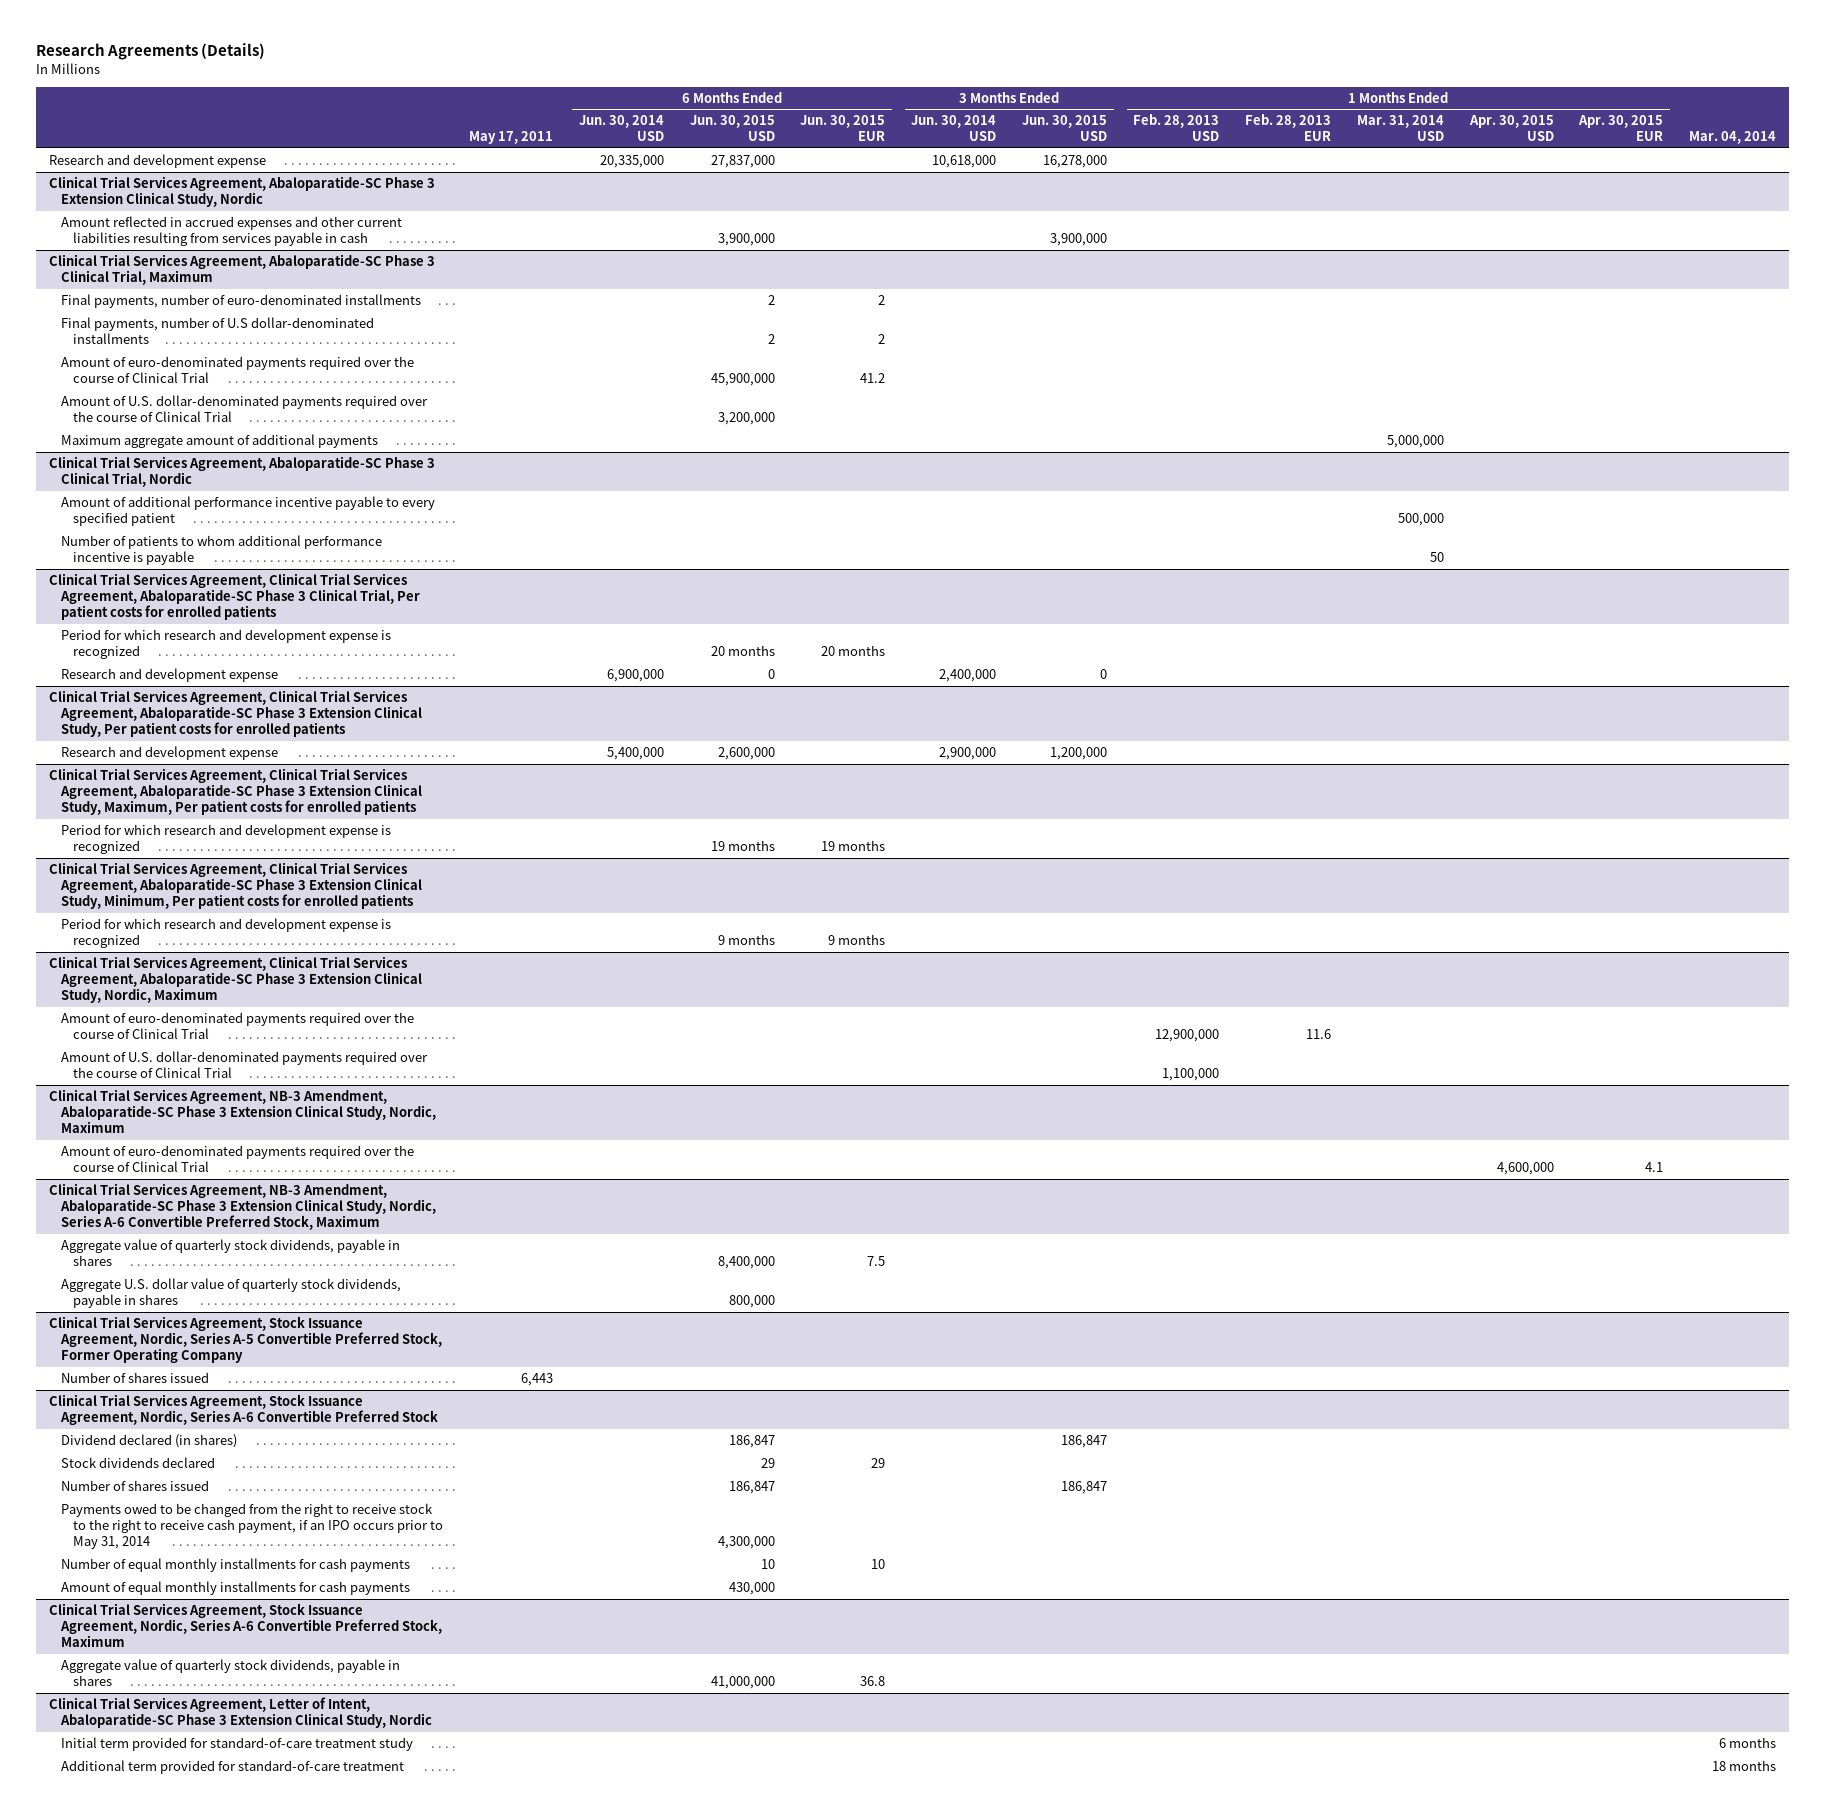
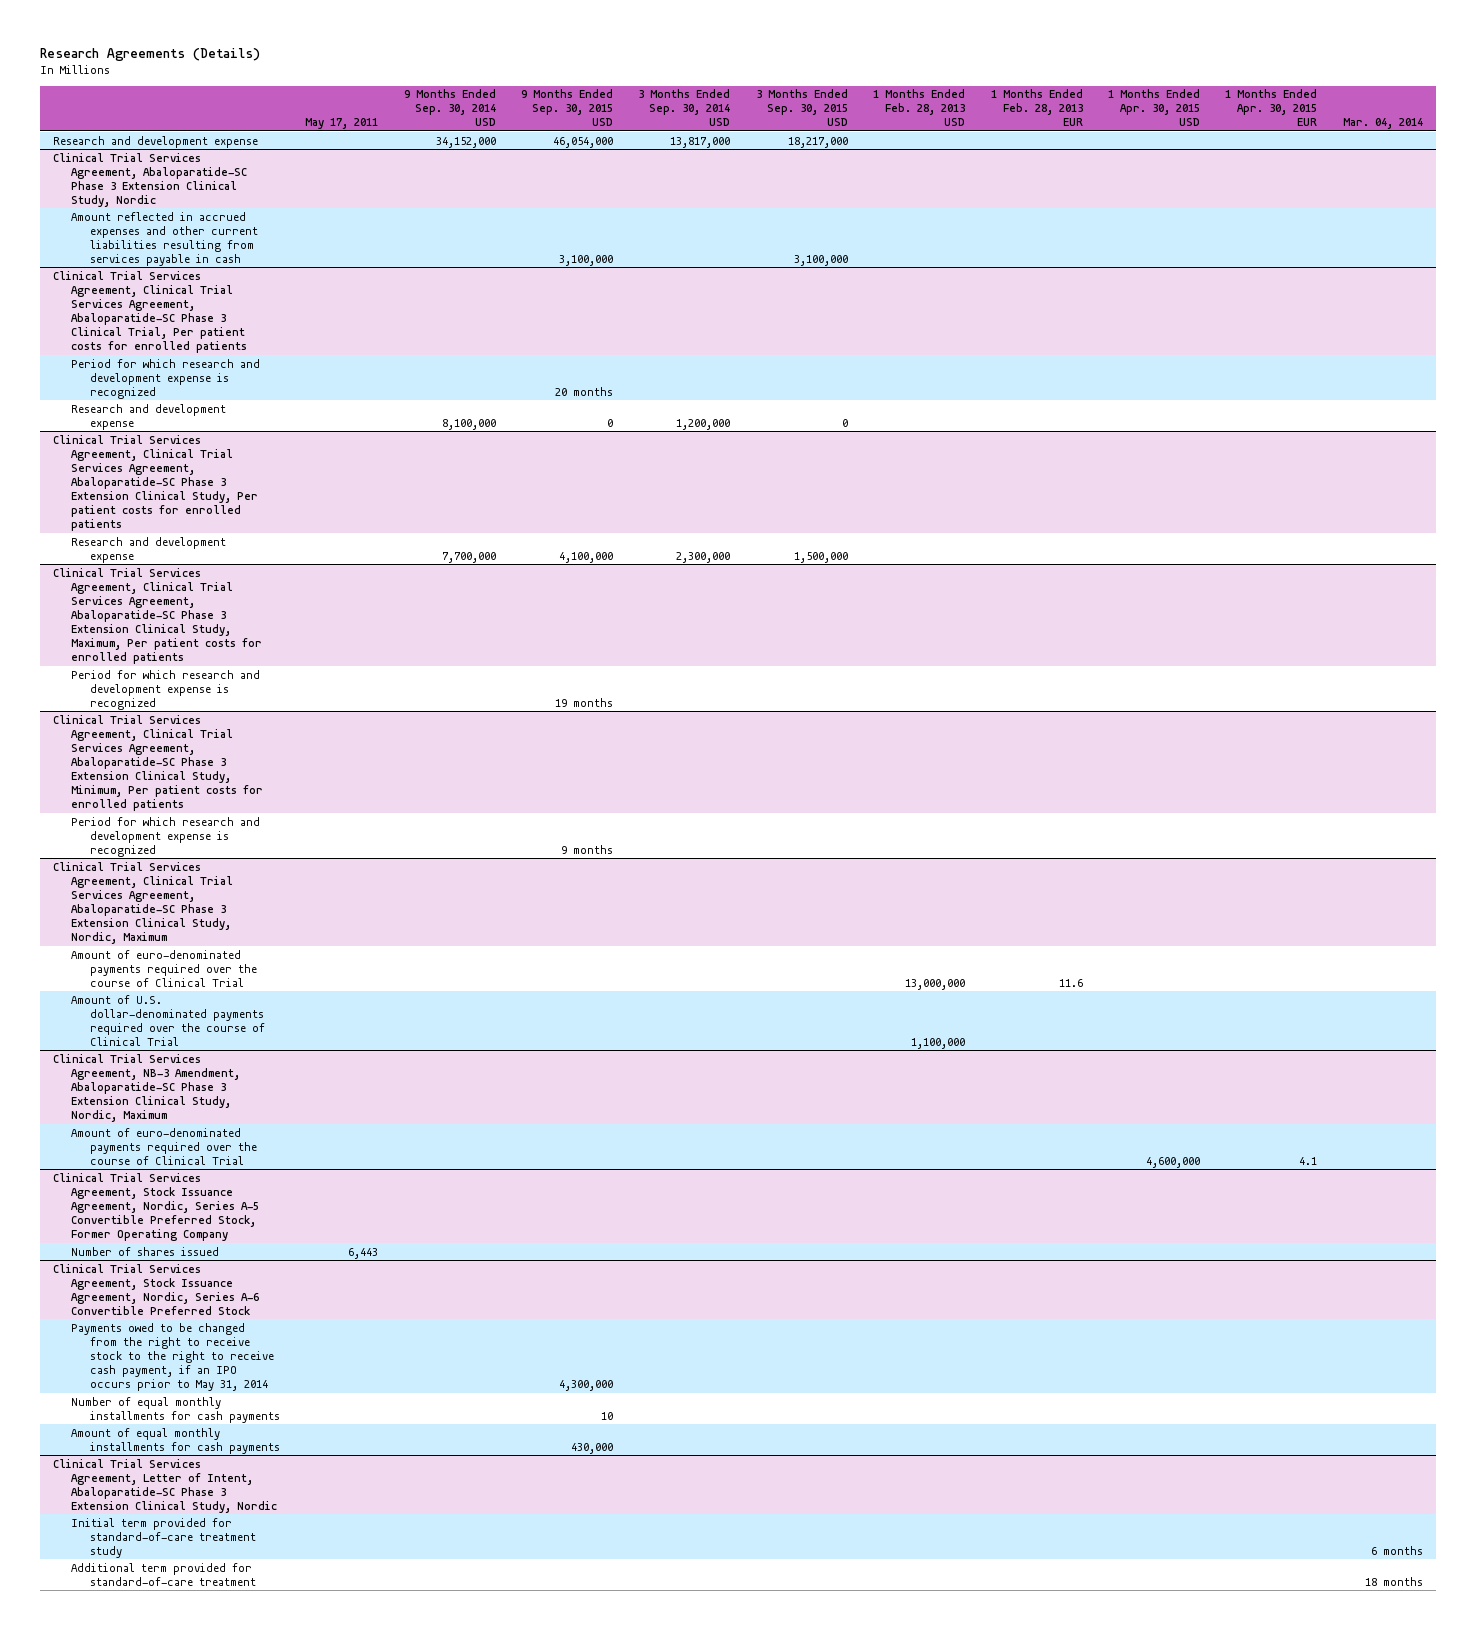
- | May 17, 2011 | 6 Months Ended Jun. 30, 2014 USD | 6 Months Ended Jun. 30, 2015 USD | 6 Months Ended Jun. 30, 2015 EUR | 3 Months Ended Jun. 30, 2014 USD | 3 Months Ended Jun. 30, 2015 USD | 1 Months Ended Feb. 28, 2013 USD | 1 Months Ended Feb. 28, 2013 EUR | 1 Months Ended Mar. 31, 2014 USD | 1 Months Ended Apr. 30, 2015 USD | 1 Months Ended Apr. 30, 2015 EUR | Mar. 04, 2014
+ | May 17, 2011 | 9 Months Ended Sep. 30, 2014 USD | 9 Months Ended Sep. 30, 2015 USD | 3 Months Ended Sep. 30, 2014 USD | 3 Months Ended Sep. 30, 2015 USD | 1 Months Ended Feb. 28, 2013 USD | 1 Months Ended Feb. 28, 2013 EUR | 1 Months Ended Apr. 30, 2015 USD | 1 Months Ended Apr. 30, 2015 EUR | Mar. 04, 2014
- Clinical Trial Services Agreement, Abaloparatide-SC Phase 3 Clinical Trial, Maximum
- Final payments, number of euro-denominated installments | | | 2 | 2 | | | | | | | |
- Final payments, number of U.S dollar-denominated installments | | | 2 | 2 | | | | | | | |
- Amount of euro-denominated payments required over the course of Clinical Trial | | | 45,900,000 | 41.2 | | | | | | | |
- Amount of U.S. dollar-denominated payments required over the course of Clinical Trial | | | 3,200,000 | | | | | | | | |
- Maximum aggregate amount of additional payments | | | | | | | | | 5,000,000 | | |
- Clinical Trial Services Agreement, Abaloparatide-SC Phase 3 Clinical Trial, Nordic
- Amount of additional performance incentive payable to every specified patient | | | | | | | | | 500,000 | | |
- Number of patients to whom additional performance incentive is payable | | | | | | | | | 50 | | |
@ Clinical Trial Services Agreement, Clinical Trial Services Agreement, Abaloparatide-SC Phase 3 Extension Clinical Study, Nordic, Maximum
- Amount of euro-denominated payments required over the course of Clinical Trial | | | | | | | 12,900,000 | 11.6 | | | |
+ Amount of euro-denominated payments required over the course of Clinical Trial | | | | | | 13,000,000 | 11.6 | | |
- Clinical Trial Services Agreement, NB-3 Amendment, Abaloparatide-SC Phase 3 Extension Clinical Study, Nordic, Series A-6 Convertible Preferred Stock, Maximum
- Aggregate value of quarterly stock dividends, payable in shares | | | 8,400,000 | 7.5 | | | | | | | |
- Aggregate U.S. dollar value of quarterly stock dividends, payable in shares | | | 800,000 | | | | | | | | |
@ Clinical Trial Services Agreement, Stock Issuance Agreement, Nordic, Series A-6 Convertible Preferred Stock
- Dividend declared (in shares) | | | 186,847 | | | 186,847 | | | | | |
- Stock dividends declared | | | 29 | 29 | | | | | | | |
- Number of shares issued | | | 186,847 | | | 186,847 | | | | | |
- Clinical Trial Services Agreement, Stock Issuance Agreement, Nordic, Series A-6 Convertible Preferred Stock, Maximum
- Aggregate value of quarterly stock dividends, payable in shares | | | 41,000,000 | 36.8 | | | | | | | |

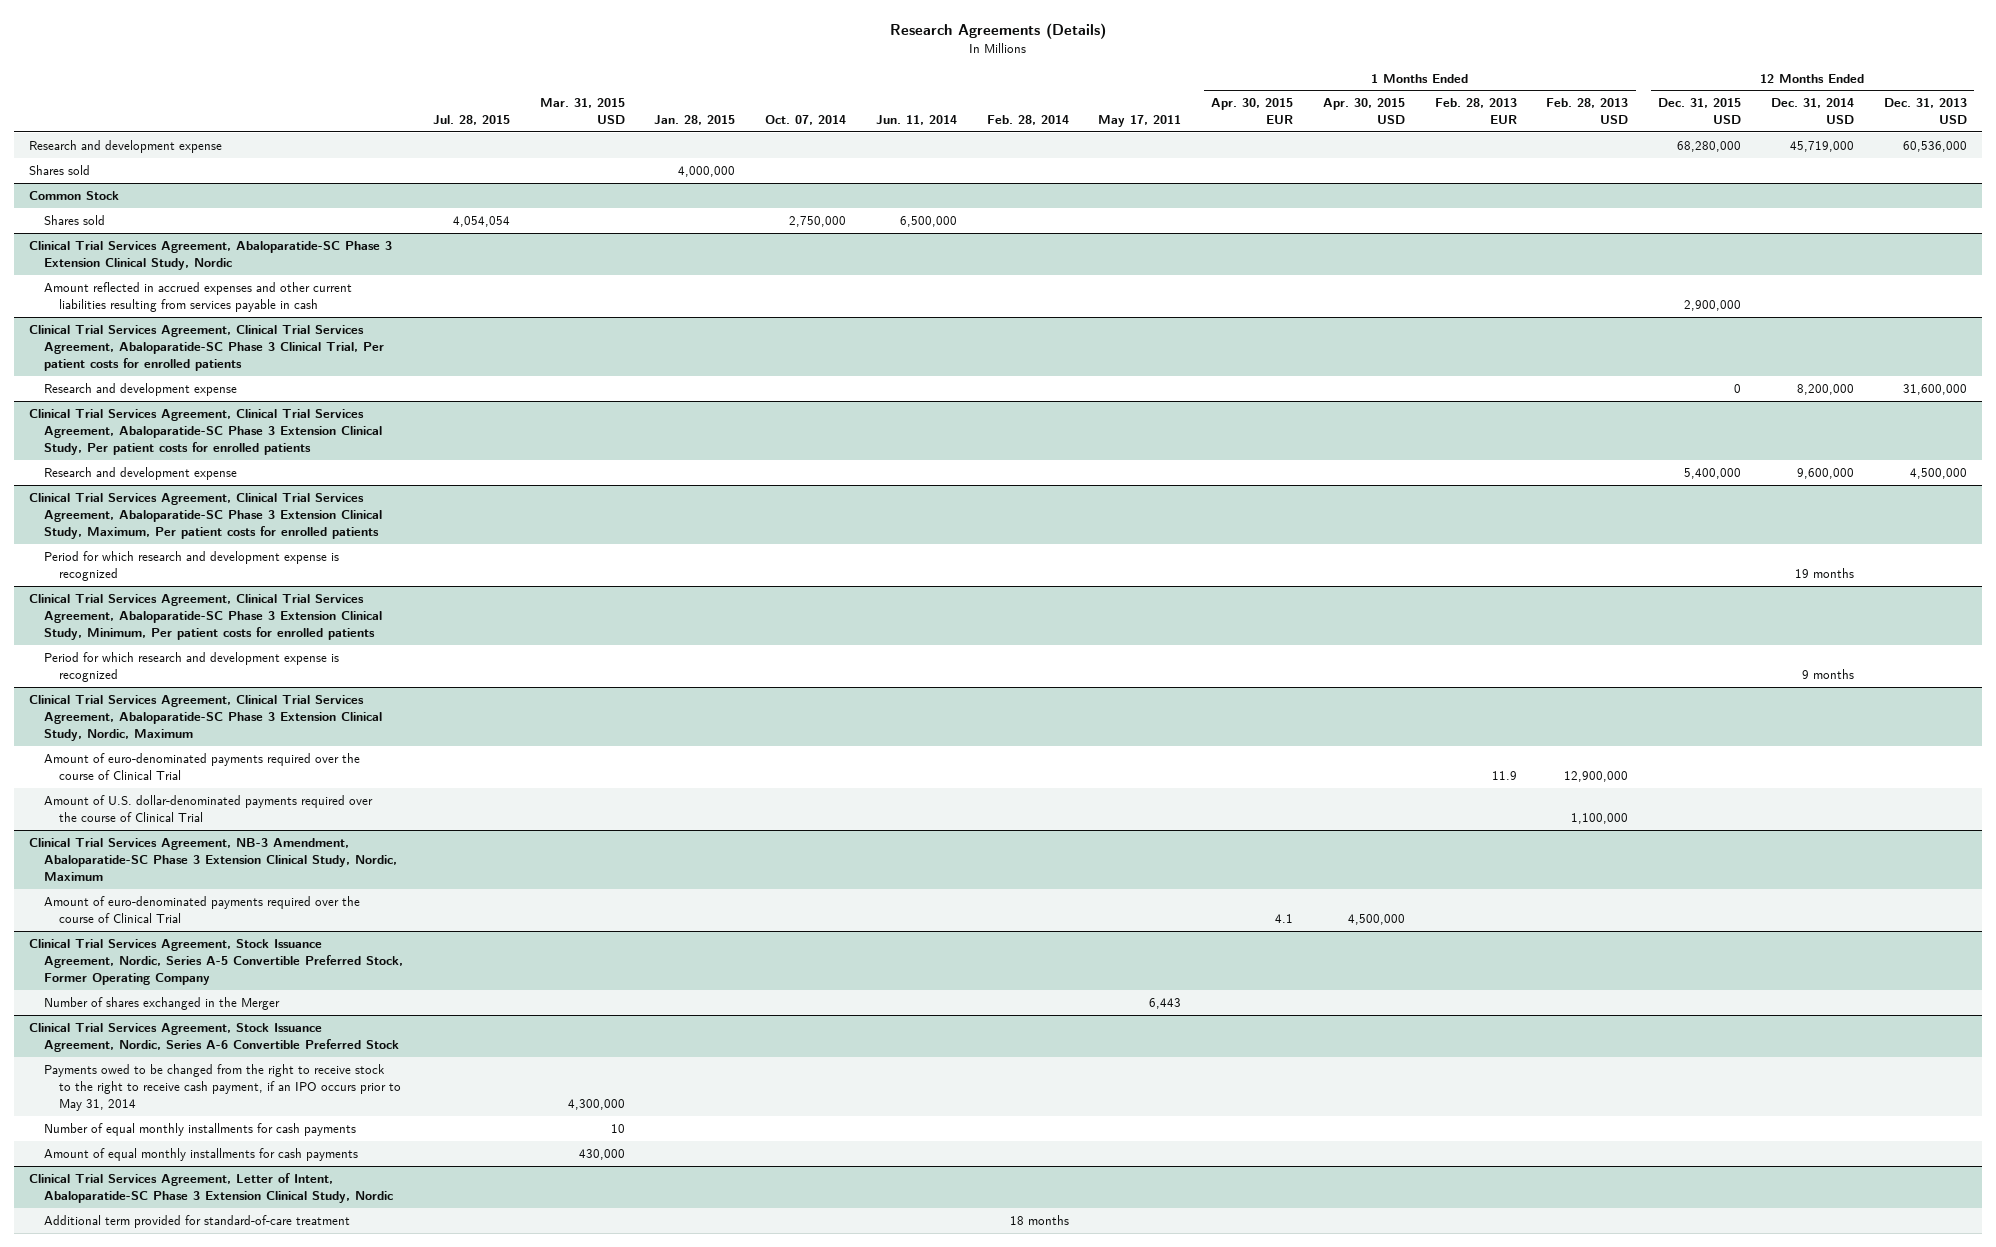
- | May 17, 2011 | 9 Months Ended Sep. 30, 2014 USD | 9 Months Ended Sep. 30, 2015 USD | 3 Months Ended Sep. 30, 2014 USD | 3 Months Ended Sep. 30, 2015 USD | 1 Months Ended Feb. 28, 2013 USD | 1 Months Ended Feb. 28, 2013 EUR | 1 Months Ended Apr. 30, 2015 USD | 1 Months Ended Apr. 30, 2015 EUR | Mar. 04, 2014
+ | Jul. 28, 2015 | Mar. 31, 2015 USD | Jan. 28, 2015 | Oct. 07, 2014 | Jun. 11, 2014 | Feb. 28, 2014 | May 17, 2011 | 1 Months Ended Apr. 30, 2015 EUR | 1 Months Ended Apr. 30, 2015 USD | 1 Months Ended Feb. 28, 2013 EUR | 1 Months Ended Feb. 28, 2013 USD | 12 Months Ended Dec. 31, 2015 USD | 12 Months Ended Dec. 31, 2014 USD | 12 Months Ended Dec. 31, 2013 USD
+ Shares sold | | | 4,000,000 | | | | | | | | | | |
+ Common Stock
+ Shares sold | 4,054,054 | | | 2,750,000 | 6,500,000 | | | | | | | | |
@ Clinical Trial Services Agreement, Clinical Trial Services Agreement, Abaloparatide-SC Phase 3 Clinical Trial, Per patient costs for enrolled patients
- Period for which research and development expense is recognized | | | 20 months | | | | | | |
@ Clinical Trial Services Agreement, Clinical Trial Services Agreement, Abaloparatide-SC Phase 3 Extension Clinical Study, Nordic, Maximum
- Amount of euro-denominated payments required over the course of Clinical Trial | | | | | | 13,000,000 | 11.6 | | |
+ Amount of euro-denominated payments required over the course of Clinical Trial | | | | | | | | | | 11.9 | 12,900,000 | | |
@ Clinical Trial Services Agreement, NB-3 Amendment, Abaloparatide-SC Phase 3 Extension Clinical Study, Nordic, Maximum
- Amount of euro-denominated payments required over the course of Clinical Trial | | | | | | | | 4,600,000 | 4.1 |
+ Amount of euro-denominated payments required over the course of Clinical Trial | | | | | | | | 4.1 | 4,500,000 | | | | |
@ Clinical Trial Services Agreement, Stock Issuance Agreement, Nordic, Series A-5 Convertible Preferred Stock, Former Operating Company
- Number of shares issued | 6,443 | | | | | | | | |
+ Number of shares exchanged in the Merger | | | | | | | 6,443 | | | | | | |
@ Clinical Trial Services Agreement, Letter of Intent, Abaloparatide-SC Phase 3 Extension Clinical Study, Nordic
- Initial term provided for standard-of-care treatment study | | | | | | | | | | 6 months

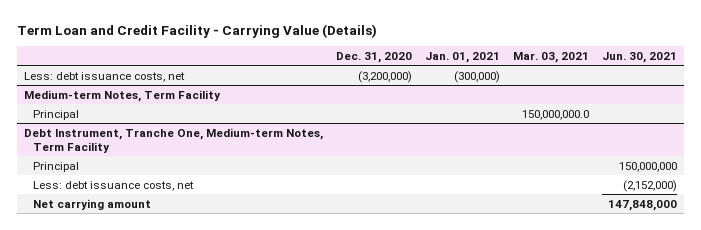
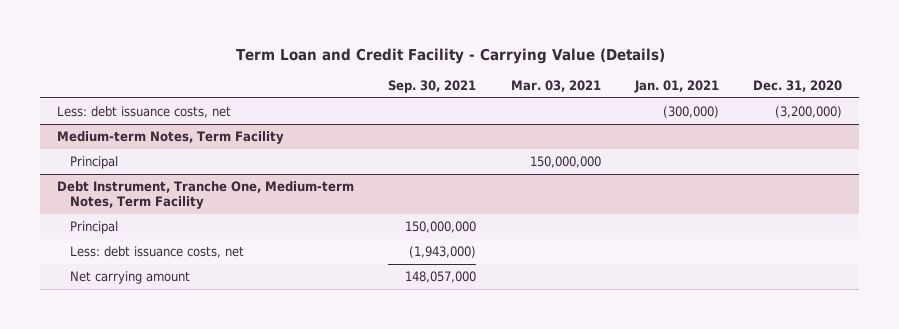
- | Dec. 31, 2020 | Jan. 01, 2021 | Mar. 03, 2021 | Jun. 30, 2021
+ | Sep. 30, 2021 | Mar. 03, 2021 | Jan. 01, 2021 | Dec. 31, 2020
@ Medium-term Notes, Term Facility
- Principal | | | 150,000,000.0 |
+ Principal | | 150,000,000 | |

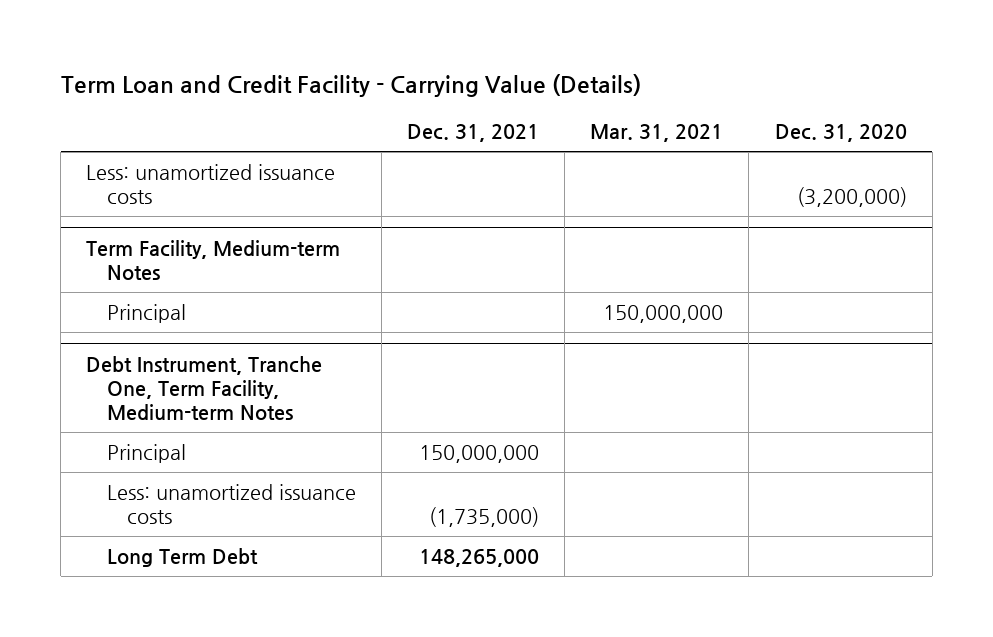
- | Sep. 30, 2021 | Mar. 03, 2021 | Jan. 01, 2021 | Dec. 31, 2020
+ | Dec. 31, 2021 | Mar. 31, 2021 | Dec. 31, 2020
- Less: debt issuance costs, net | | | (300,000) | (3,200,000)
- Medium-term Notes, Term Facility
+ Less: unamortized issuance costs | | | (3,200,000)
+ Term Facility, Medium-term Notes
- Debt Instrument, Tranche One, Medium-term Notes, Term Facility
+ Debt Instrument, Tranche One, Term Facility, Medium-term Notes
- Less: debt issuance costs, net | (1,943,000) | | |
- Net carrying amount | 148,057,000 | | |
+ Less: unamortized issuance costs | (1,735,000) | |
+ Long Term Debt | 148,265,000 | |

